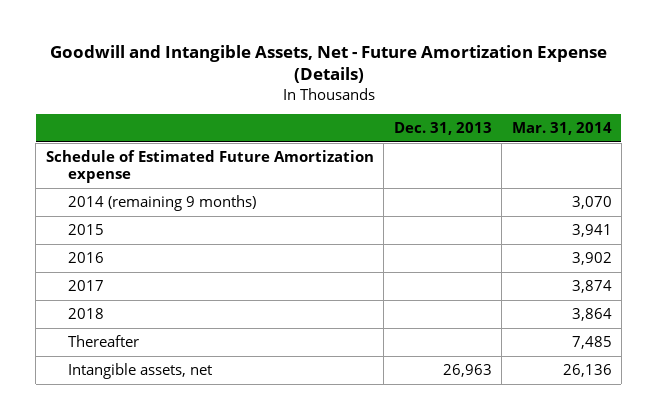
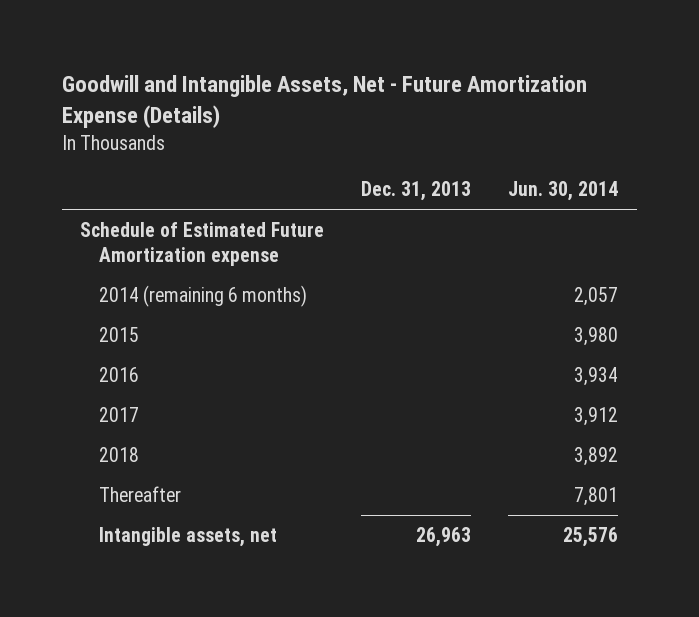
- | Dec. 31, 2013 | Mar. 31, 2014
+ | Dec. 31, 2013 | Jun. 30, 2014
- 2014 (remaining 9 months) | | 3,070
+ 2014 (remaining 6 months) | | 2,057

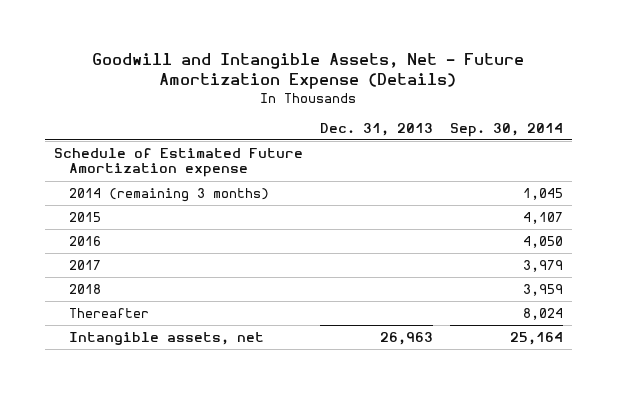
- | Dec. 31, 2013 | Jun. 30, 2014
+ | Dec. 31, 2013 | Sep. 30, 2014
- 2014 (remaining 6 months) | | 2,057
+ 2014 (remaining 3 months) | | 1,045

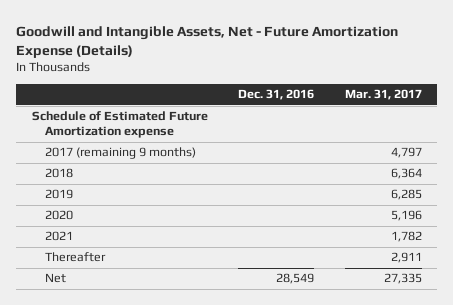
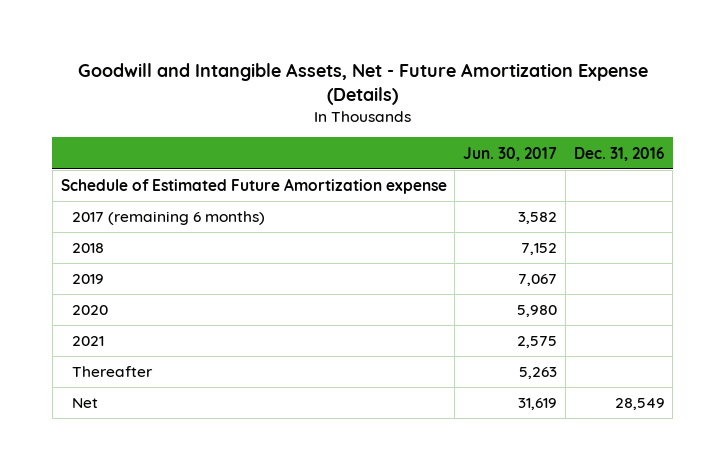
- | Dec. 31, 2016 | Mar. 31, 2017
+ | Jun. 30, 2017 | Dec. 31, 2016
- 2017 (remaining 9 months) | | 4,797
+ 2017 (remaining 6 months) | 3,582 |

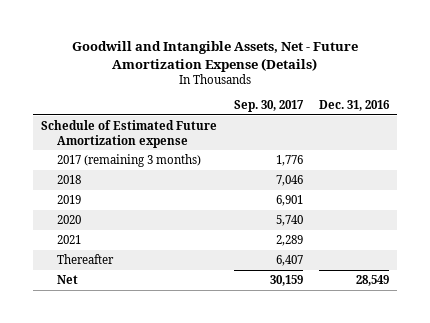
- | Jun. 30, 2017 | Dec. 31, 2016
+ | Sep. 30, 2017 | Dec. 31, 2016
- 2017 (remaining 6 months) | 3,582 |
+ 2017 (remaining 3 months) | 1,776 |

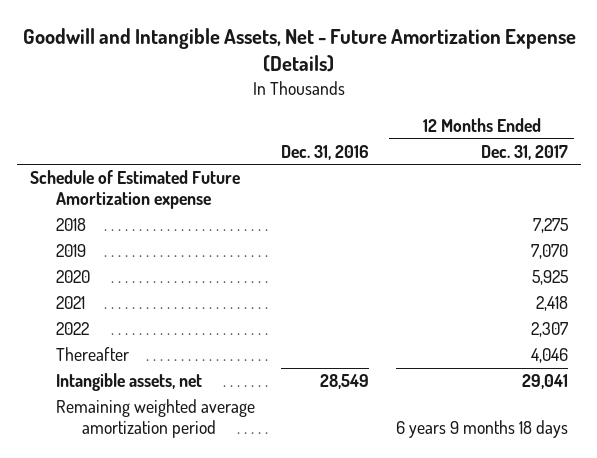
- | Sep. 30, 2017 | Dec. 31, 2016
+ | Dec. 31, 2016 | 12 Months Ended Dec. 31, 2017
- 2017 (remaining 3 months) | 1,776 |
+ 2022 | | 2,307
- Net | 30,159 | 28,549
+ Intangible assets, net | 28,549 | 29,041
+ Remaining weighted average amortization period | | 6 years 9 months 18 days

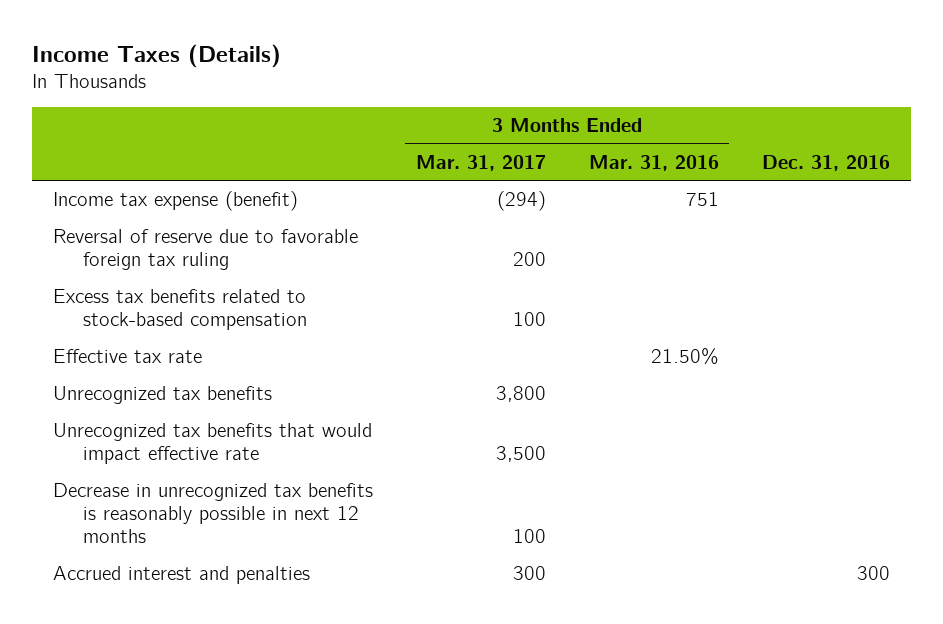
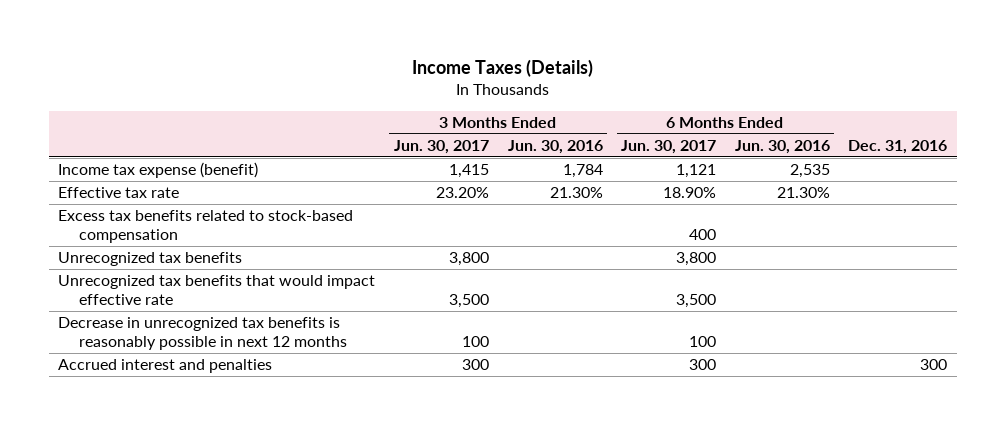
- | 3 Months Ended Mar. 31, 2017 | 3 Months Ended Mar. 31, 2016 | Dec. 31, 2016
+ | 3 Months Ended Jun. 30, 2017 | 3 Months Ended Jun. 30, 2016 | 6 Months Ended Jun. 30, 2017 | 6 Months Ended Jun. 30, 2016 | Dec. 31, 2016
- Reversal of reserve due to favorable foreign tax ruling | 200 | |
moved down: Excess tax benefits related to stock-based compensation | | | 400 | |

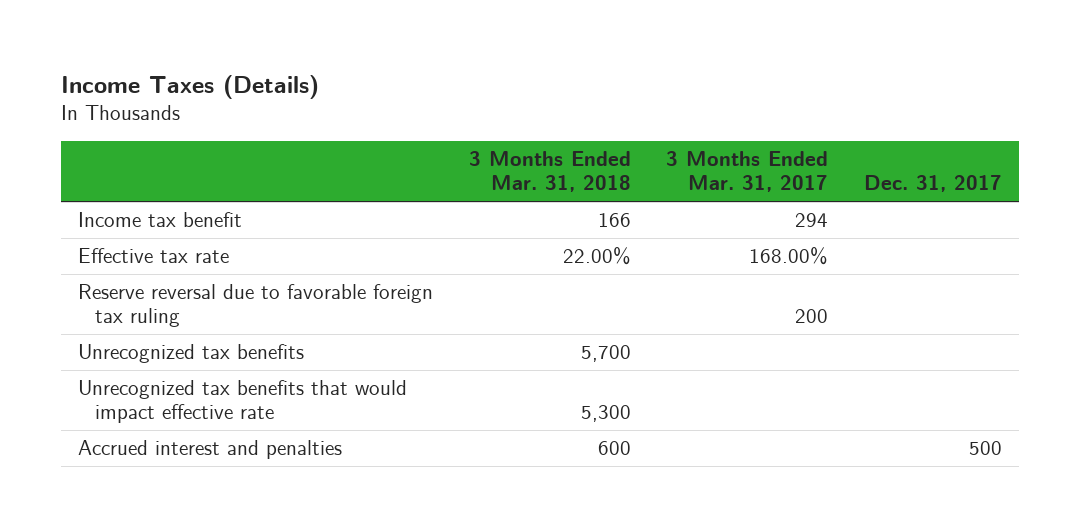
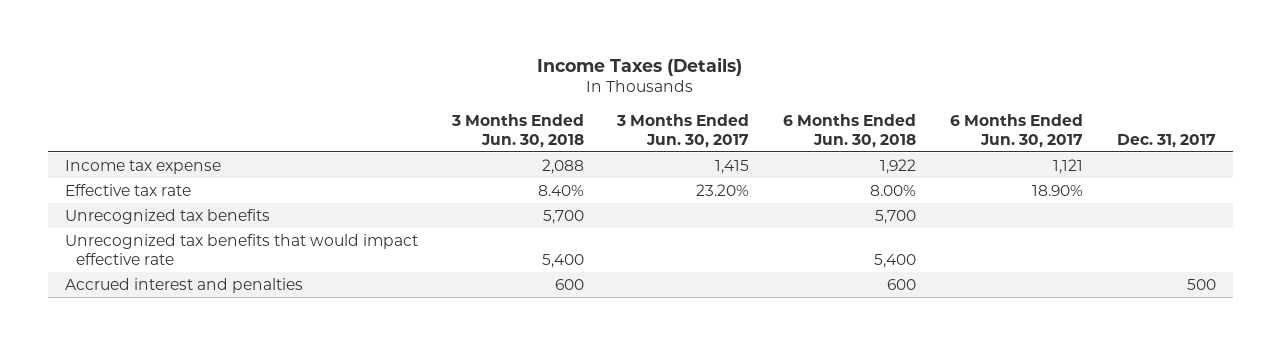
- | 3 Months Ended Mar. 31, 2018 | 3 Months Ended Mar. 31, 2017 | Dec. 31, 2017
+ | 3 Months Ended Jun. 30, 2018 | 3 Months Ended Jun. 30, 2017 | 6 Months Ended Jun. 30, 2018 | 6 Months Ended Jun. 30, 2017 | Dec. 31, 2017
- Income tax benefit | 166 | 294 |
+ Income tax expense | 2,088 | 1,415 | 1,922 | 1,121 |
- Reserve reversal due to favorable foreign tax ruling | | 200 |

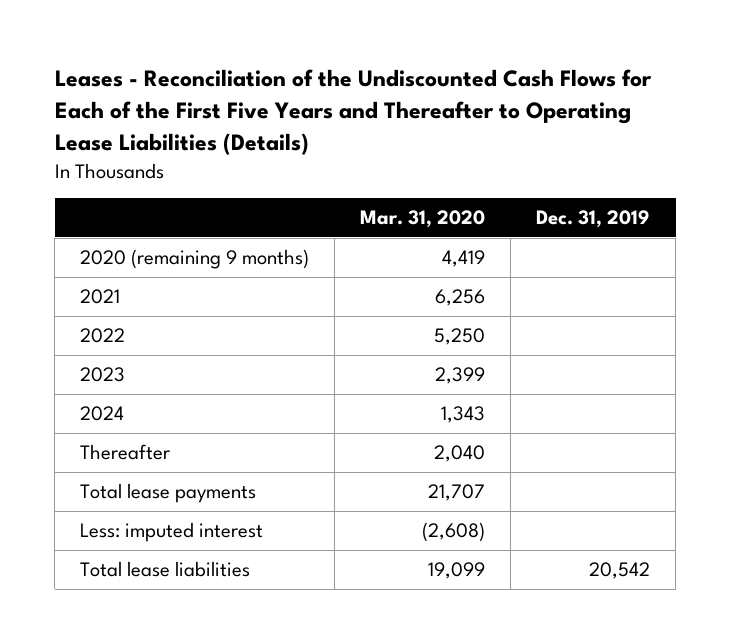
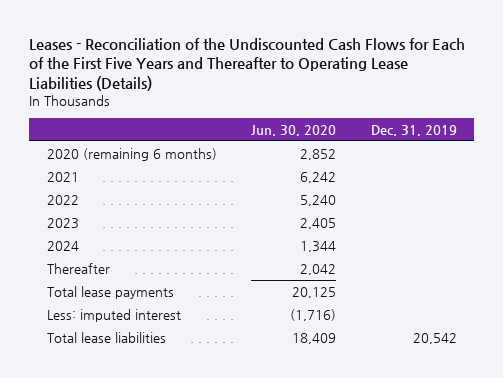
- | Mar. 31, 2020 | Dec. 31, 2019
+ | Jun. 30, 2020 | Dec. 31, 2019
- 2020 (remaining 9 months) | 4,419 |
+ 2020 (remaining 6 months) | 2,852 |

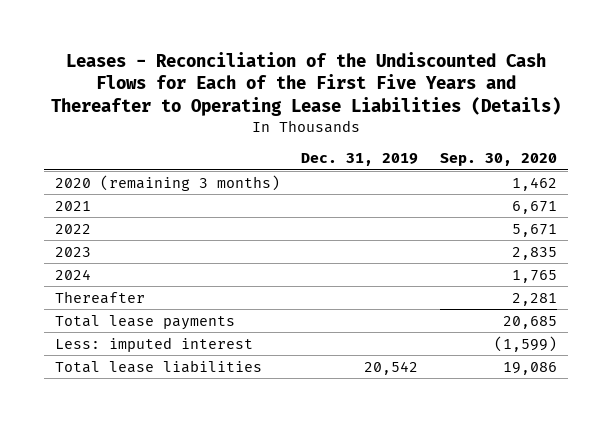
- | Jun. 30, 2020 | Dec. 31, 2019
+ | Dec. 31, 2019 | Sep. 30, 2020
- 2020 (remaining 6 months) | 2,852 |
+ 2020 (remaining 3 months) | | 1,462

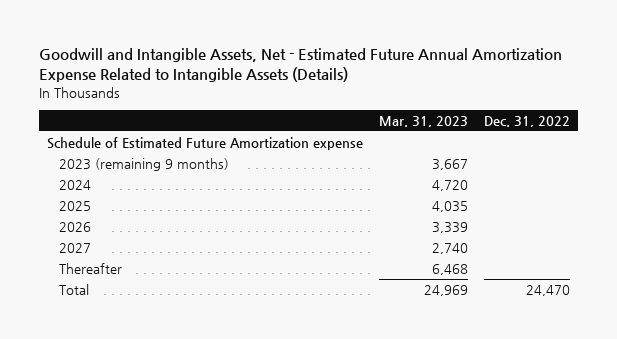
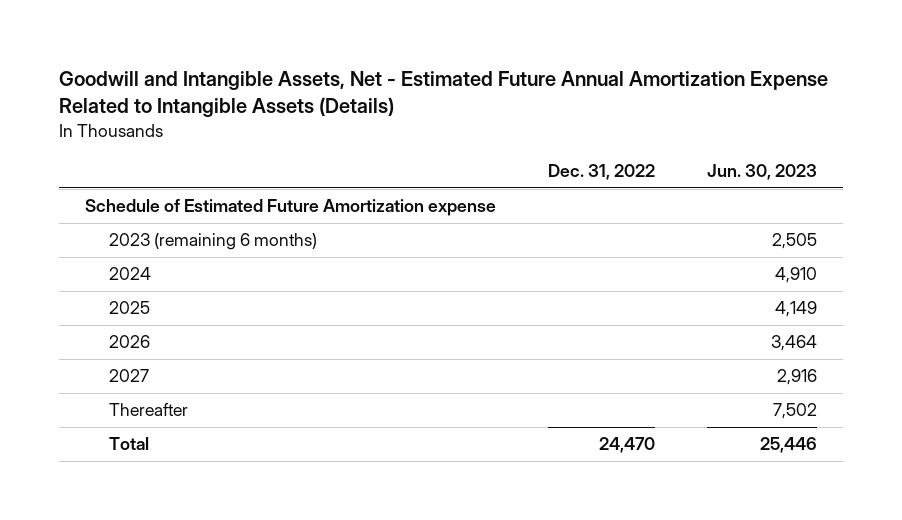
- | Mar. 31, 2023 | Dec. 31, 2022
+ | Dec. 31, 2022 | Jun. 30, 2023
- 2023 (remaining 9 months) | 3,667 |
+ 2023 (remaining 6 months) | | 2,505

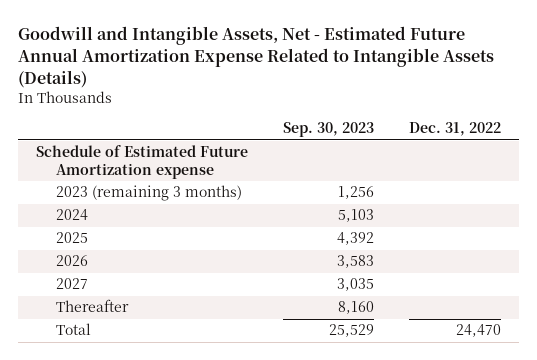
- | Dec. 31, 2022 | Jun. 30, 2023
+ | Sep. 30, 2023 | Dec. 31, 2022
- 2023 (remaining 6 months) | | 2,505
+ 2023 (remaining 3 months) | 1,256 |

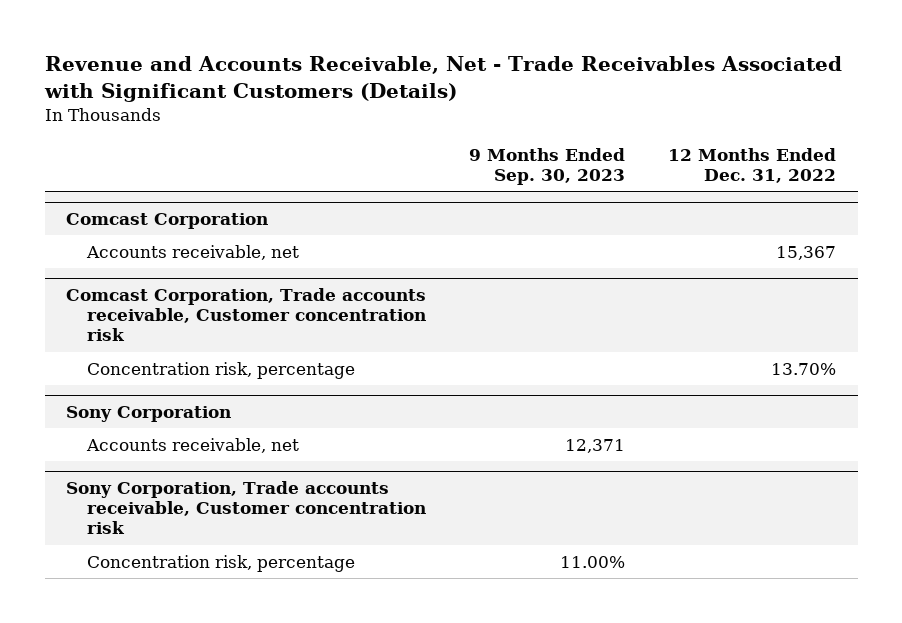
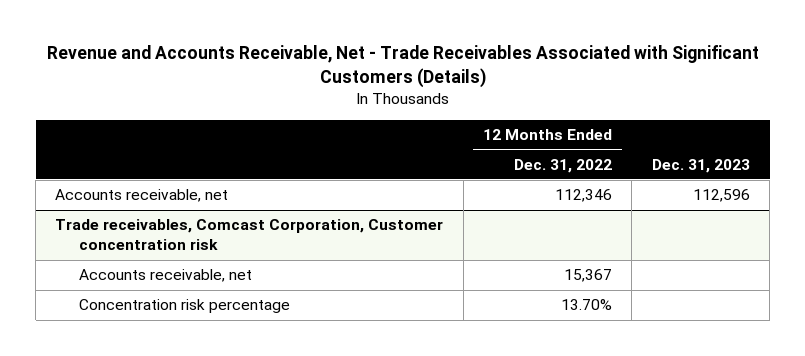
- | 9 Months Ended Sep. 30, 2023 | 12 Months Ended Dec. 31, 2022
+ | 12 Months Ended Dec. 31, 2022 | Dec. 31, 2023
- Comcast Corporation
+ Accounts receivable, net | 112,346 | 112,596
+ Trade receivables, Comcast Corporation, Customer concentration risk
- Comcast Corporation, Trade accounts receivable, Customer concentration risk
- Concentration risk, percentage | | 13.70%
- Sony Corporation
- Accounts receivable, net | 12,371 |
- Sony Corporation, Trade accounts receivable, Customer concentration risk
- Concentration risk, percentage | 11.00% |
+ Concentration risk percentage | 13.70% |

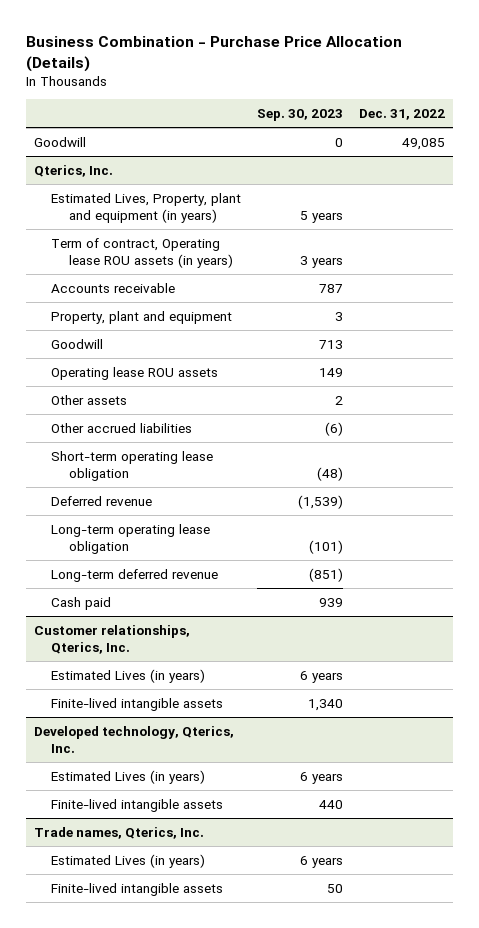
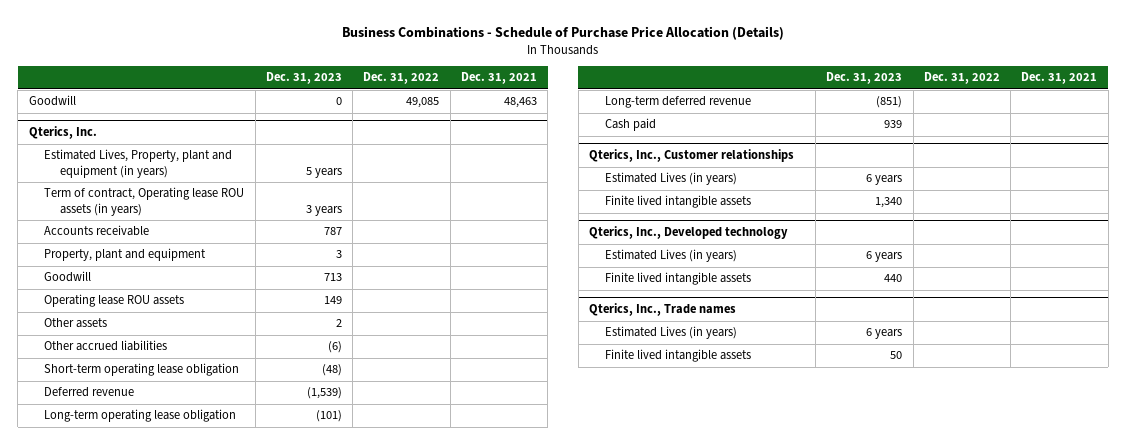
- Business Combination - Purchase Price Allocation (Details)
+ Business Combinations - Schedule of Purchase Price Allocation (Details)
- | Sep. 30, 2023 | Dec. 31, 2022
+ | Dec. 31, 2023 | Dec. 31, 2022 | Dec. 31, 2021
- Customer relationships, Qterics, Inc.
+ Qterics, Inc., Customer relationships
- Finite-lived intangible assets | 1,340 |
- Developed technology, Qterics, Inc.
+ Finite lived intangible assets | 1,340 | |
+ Qterics, Inc., Developed technology
- Finite-lived intangible assets | 440 |
- Trade names, Qterics, Inc.
+ Finite lived intangible assets | 440 | |
+ Qterics, Inc., Trade names
- Finite-lived intangible assets | 50 |
+ Finite lived intangible assets | 50 | |

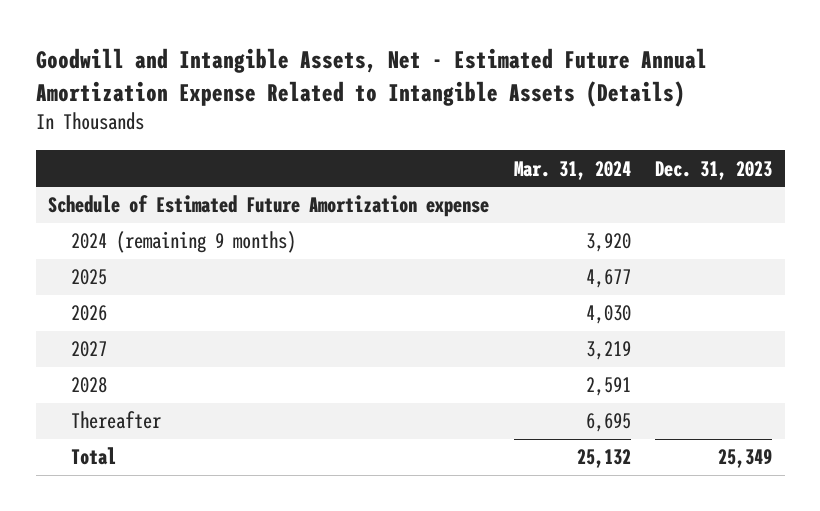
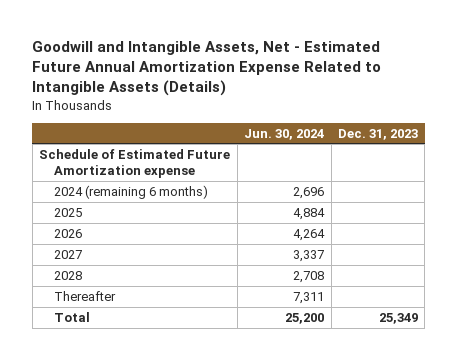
- | Mar. 31, 2024 | Dec. 31, 2023
+ | Jun. 30, 2024 | Dec. 31, 2023
- 2024 (remaining 9 months) | 3,920 |
+ 2024 (remaining 6 months) | 2,696 |

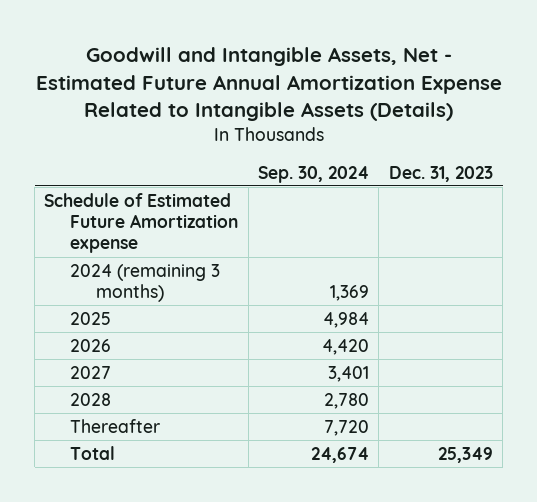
- | Jun. 30, 2024 | Dec. 31, 2023
+ | Sep. 30, 2024 | Dec. 31, 2023
- 2024 (remaining 6 months) | 2,696 |
+ 2024 (remaining 3 months) | 1,369 |

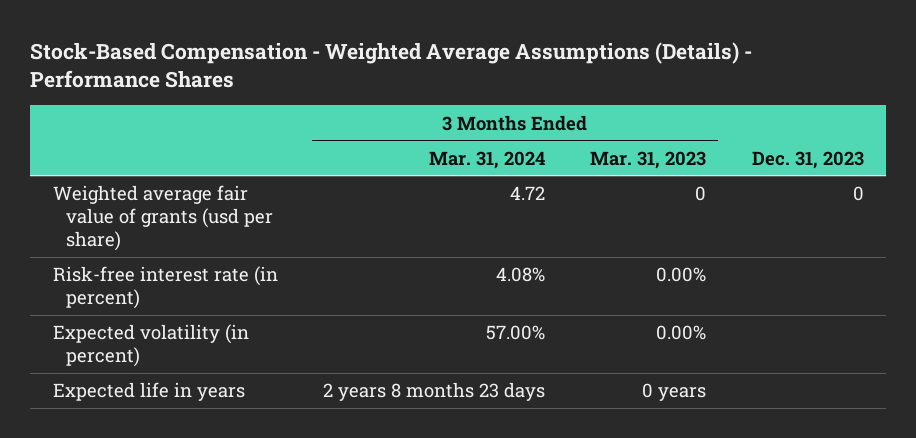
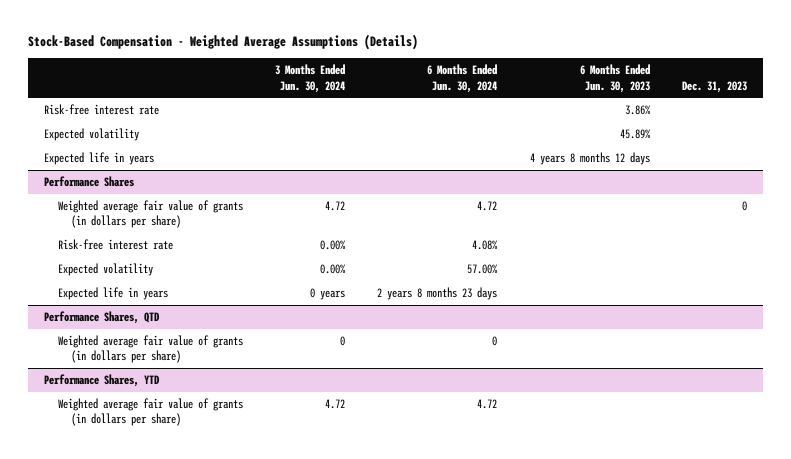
- Stock-Based Compensation - Weighted Average Assumptions (Details) - Performance Shares
+ Stock-Based Compensation - Weighted Average Assumptions (Details)
- | 3 Months Ended Mar. 31, 2024 | 3 Months Ended Mar. 31, 2023 | Dec. 31, 2023
+ | 3 Months Ended Jun. 30, 2024 | 6 Months Ended Jun. 30, 2024 | 6 Months Ended Jun. 30, 2023 | Dec. 31, 2023
- Weighted average fair value of grants (usd per share) | 4.72 | 0 | 0
- Risk-free interest rate (in percent) | 4.08% | 0.00% |
- Expected volatility (in percent) | 57.00% | 0.00% |
+ Risk-free interest rate | | | 3.86% |
+ Expected volatility | | | 45.89% |
+ Performance Shares
+ Weighted average fair value of grants (in dollars per share) | 4.72 | 4.72 | | 0
+ Risk-free interest rate | 0.00% | 4.08% | |
+ Expected volatility | 0.00% | 57.00% | |
+ Expected life in years | 0 years | 2 years 8 months 23 days | |
+ Performance Shares, QTD
+ Weighted average fair value of grants (in dollars per share) | 0 | 0 | |
+ Performance Shares, YTD
+ Weighted average fair value of grants (in dollars per share) | 4.72 | 4.72 | |

